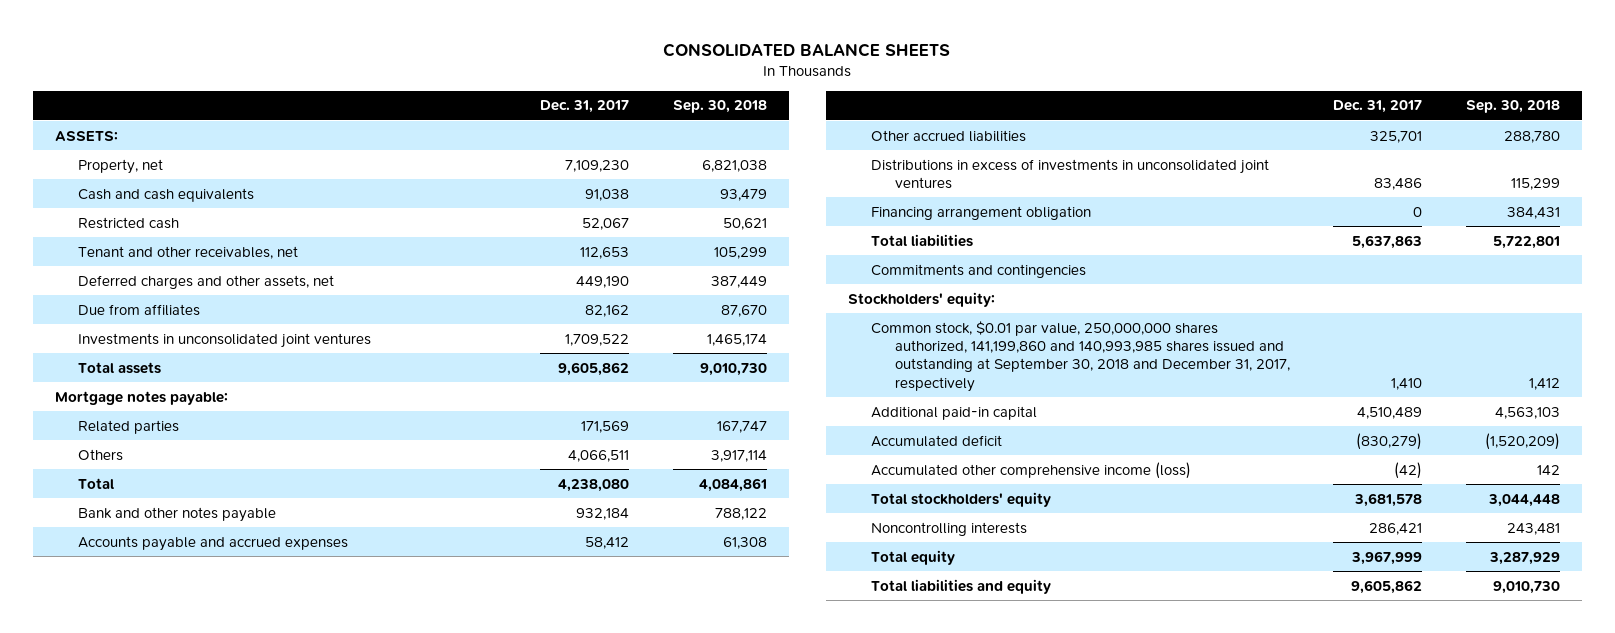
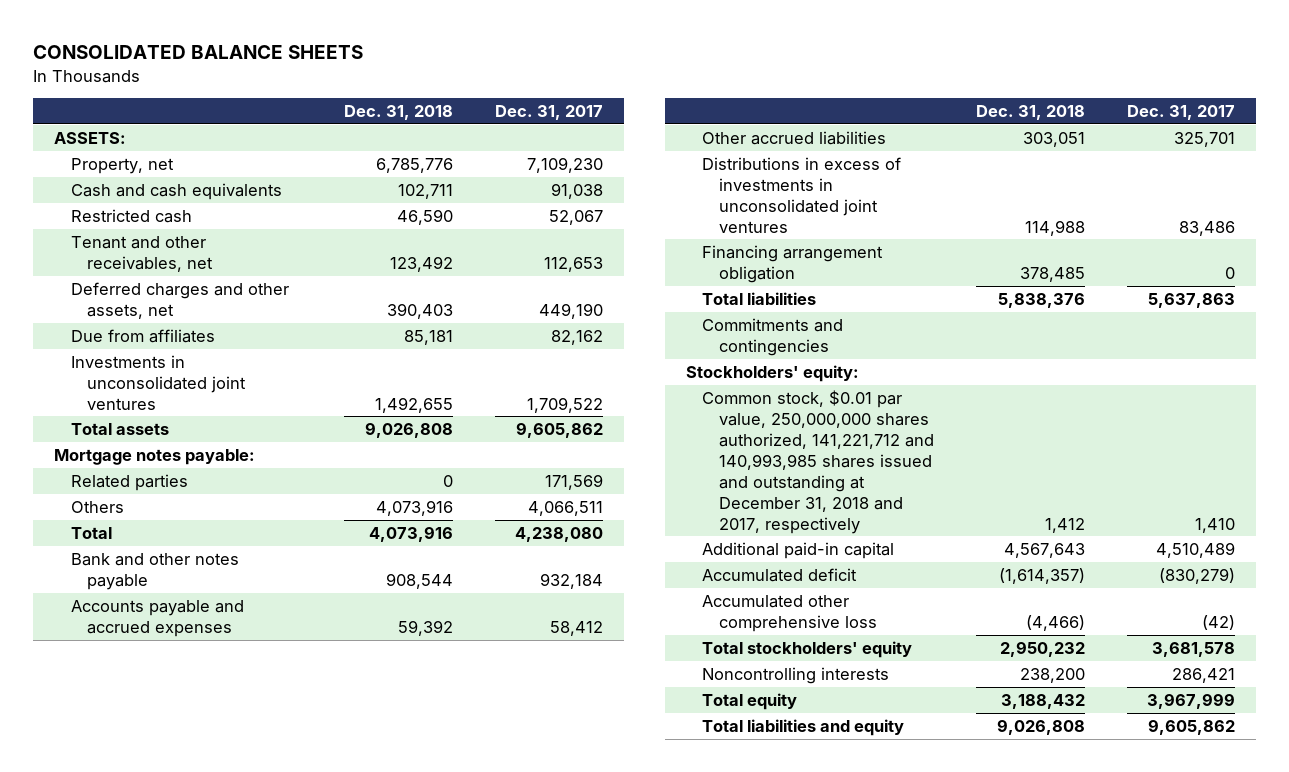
- | Dec. 31, 2017 | Sep. 30, 2018
+ | Dec. 31, 2018 | Dec. 31, 2017
- Common stock, $0.01 par value, 250,000,000 shares authorized, 141,199,860 and 140,993,985 shares issued and outstanding at September 30, 2018 and December 31, 2017, respectively | 1,410 | 1,412
+ Common stock, $0.01 par value, 250,000,000 shares authorized, 141,221,712 and 140,993,985 shares issued and outstanding at December 31, 2018 and 2017, respectively | 1,412 | 1,410
- Accumulated other comprehensive income (loss) | (42) | 142
+ Accumulated other comprehensive loss | (4,466) | (42)

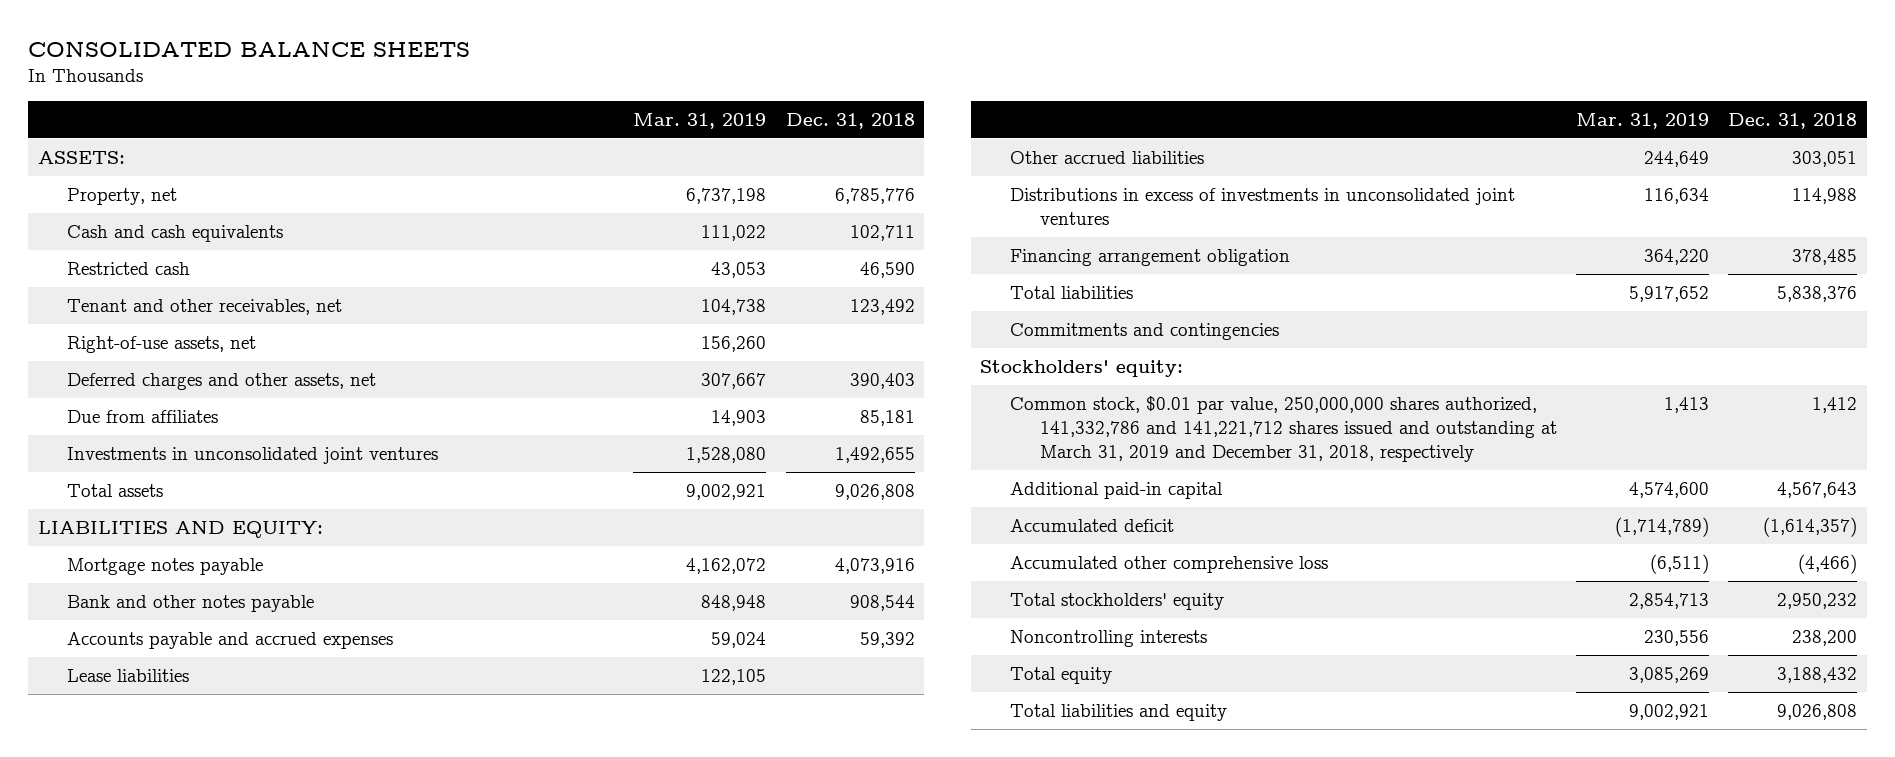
- | Dec. 31, 2018 | Dec. 31, 2017
+ | Mar. 31, 2019 | Dec. 31, 2018
+ Right-of-use assets, net | 156,260 |
- Mortgage notes payable:
- Related parties | 0 | 171,569
- Others | 4,073,916 | 4,066,511
- Total | 4,073,916 | 4,238,080
+ LIABILITIES AND EQUITY:
+ Mortgage notes payable | 4,162,072 | 4,073,916
+ Lease liabilities | 122,105 |
- Common stock, $0.01 par value, 250,000,000 shares authorized, 141,221,712 and 140,993,985 shares issued and outstanding at December 31, 2018 and 2017, respectively | 1,412 | 1,410
+ Common stock, $0.01 par value, 250,000,000 shares authorized, 141,332,786 and 141,221,712 shares issued and outstanding at March 31, 2019 and December 31, 2018, respectively | 1,413 | 1,412

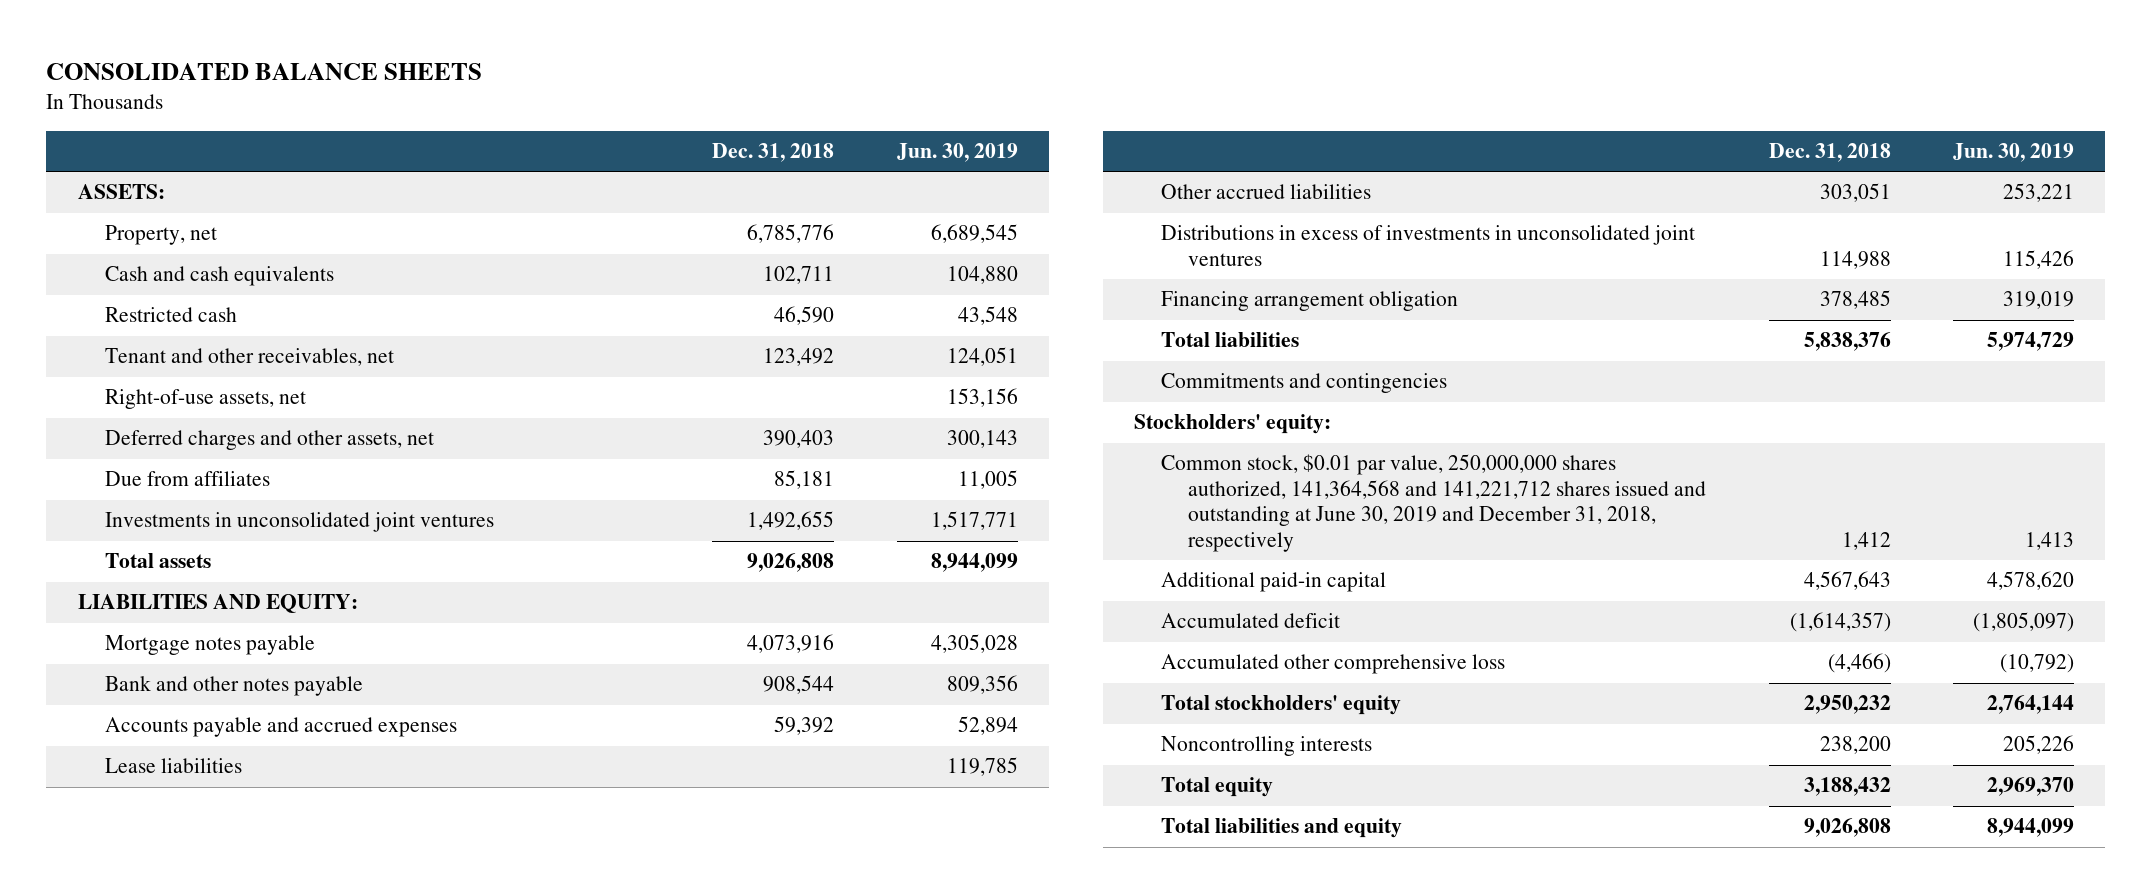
- | Mar. 31, 2019 | Dec. 31, 2018
+ | Dec. 31, 2018 | Jun. 30, 2019
- Common stock, $0.01 par value, 250,000,000 shares authorized, 141,332,786 and 141,221,712 shares issued and outstanding at March 31, 2019 and December 31, 2018, respectively | 1,413 | 1,412
+ Common stock, $0.01 par value, 250,000,000 shares authorized, 141,364,568 and 141,221,712 shares issued and outstanding at June 30, 2019 and December 31, 2018, respectively | 1,412 | 1,413

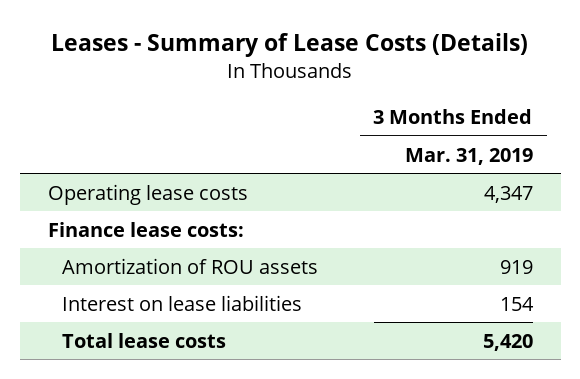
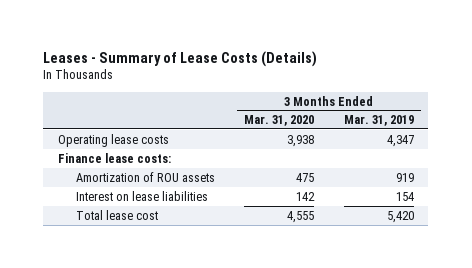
- | 3 Months Ended Mar. 31, 2019
+ | 3 Months Ended Mar. 31, 2020 | 3 Months Ended Mar. 31, 2019
- Total lease costs | 5,420
+ Total lease cost | 4,555 | 5,420

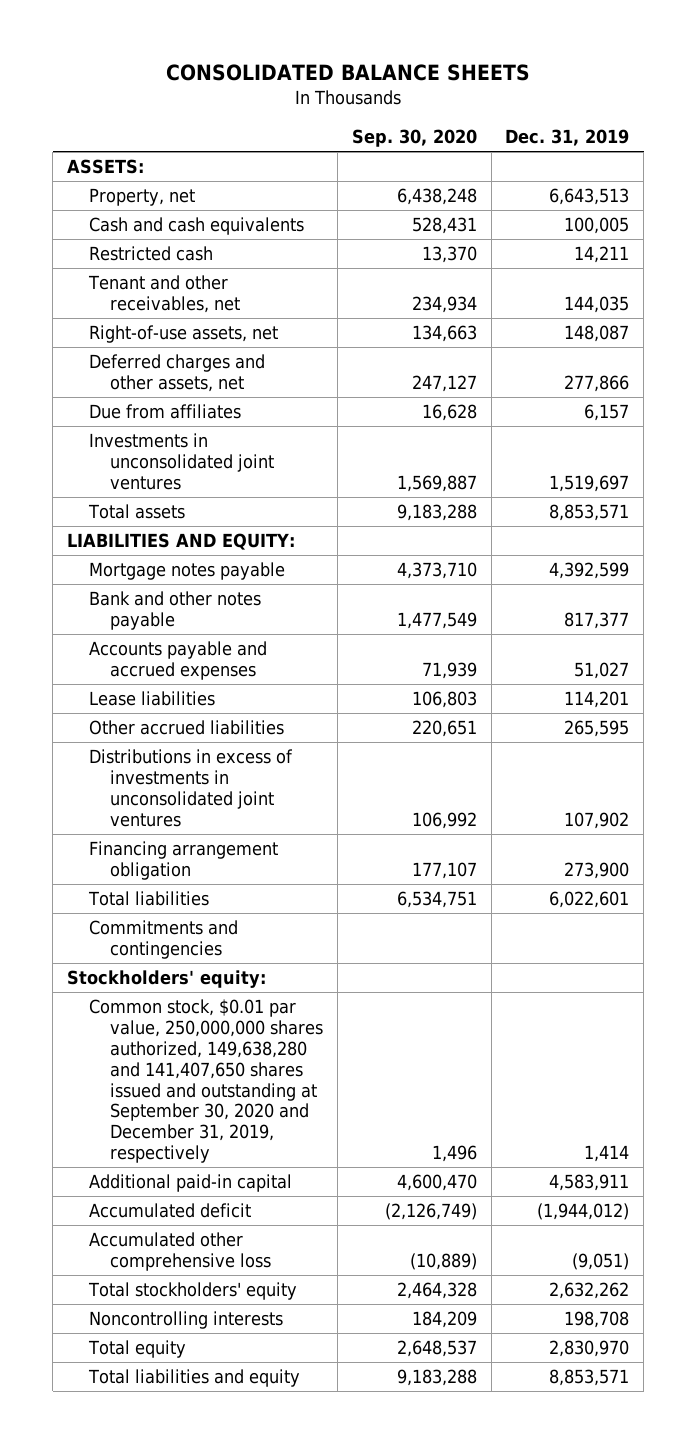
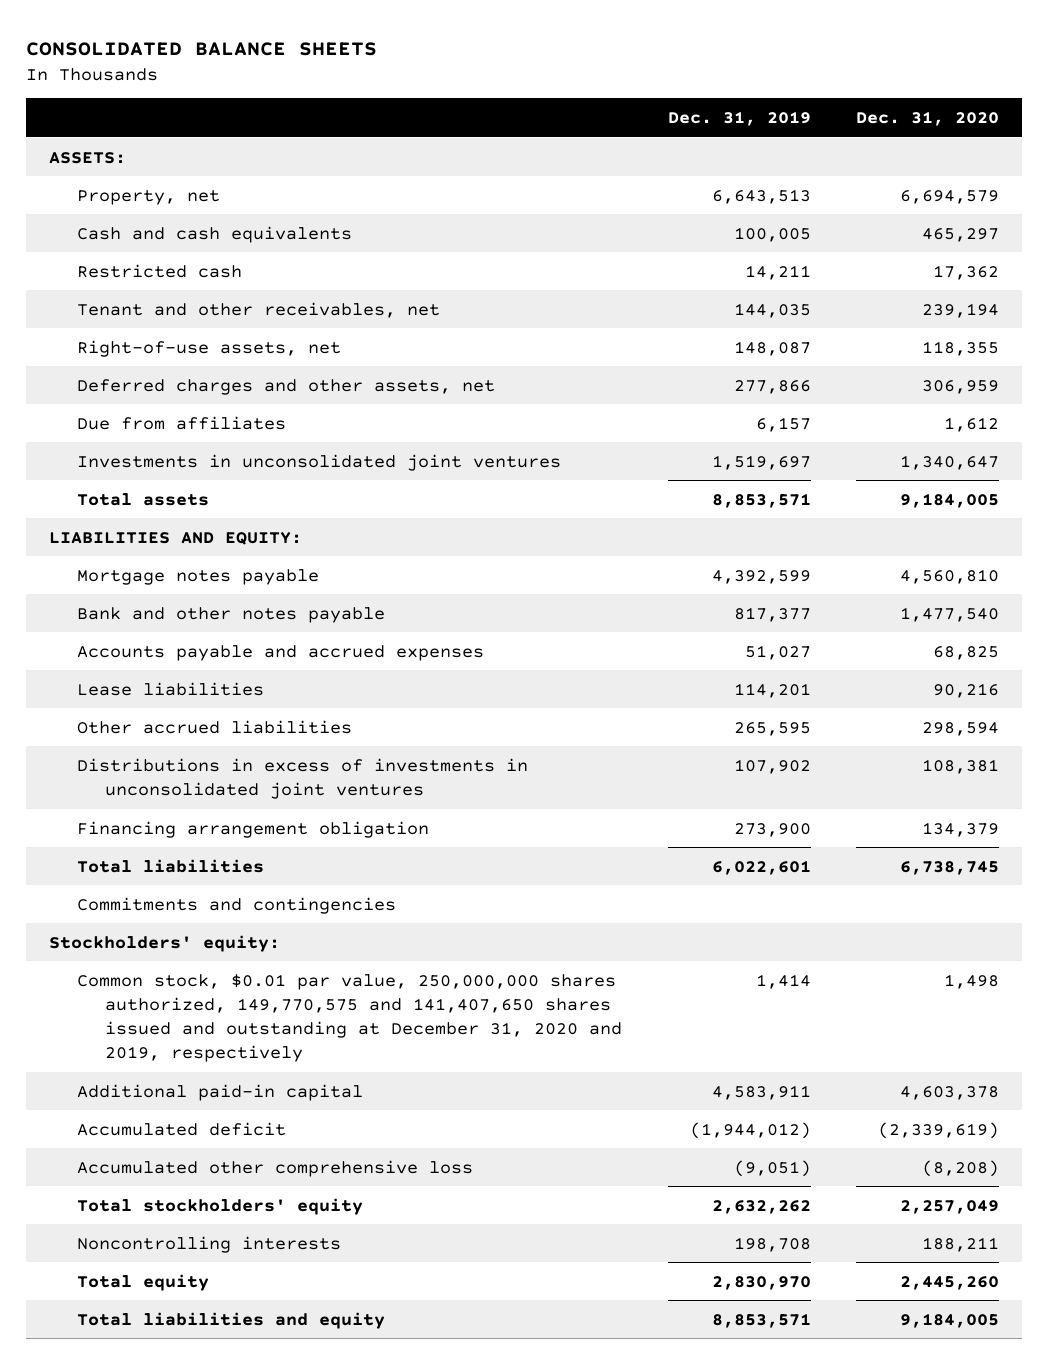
- | Sep. 30, 2020 | Dec. 31, 2019
+ | Dec. 31, 2019 | Dec. 31, 2020
- Common stock, $0.01 par value, 250,000,000 shares authorized, 149,638,280 and 141,407,650 shares issued and outstanding at September 30, 2020 and December 31, 2019, respectively | 1,496 | 1,414
+ Common stock, $0.01 par value, 250,000,000 shares authorized, 149,770,575 and 141,407,650 shares issued and outstanding at December 31, 2020 and 2019, respectively | 1,414 | 1,498

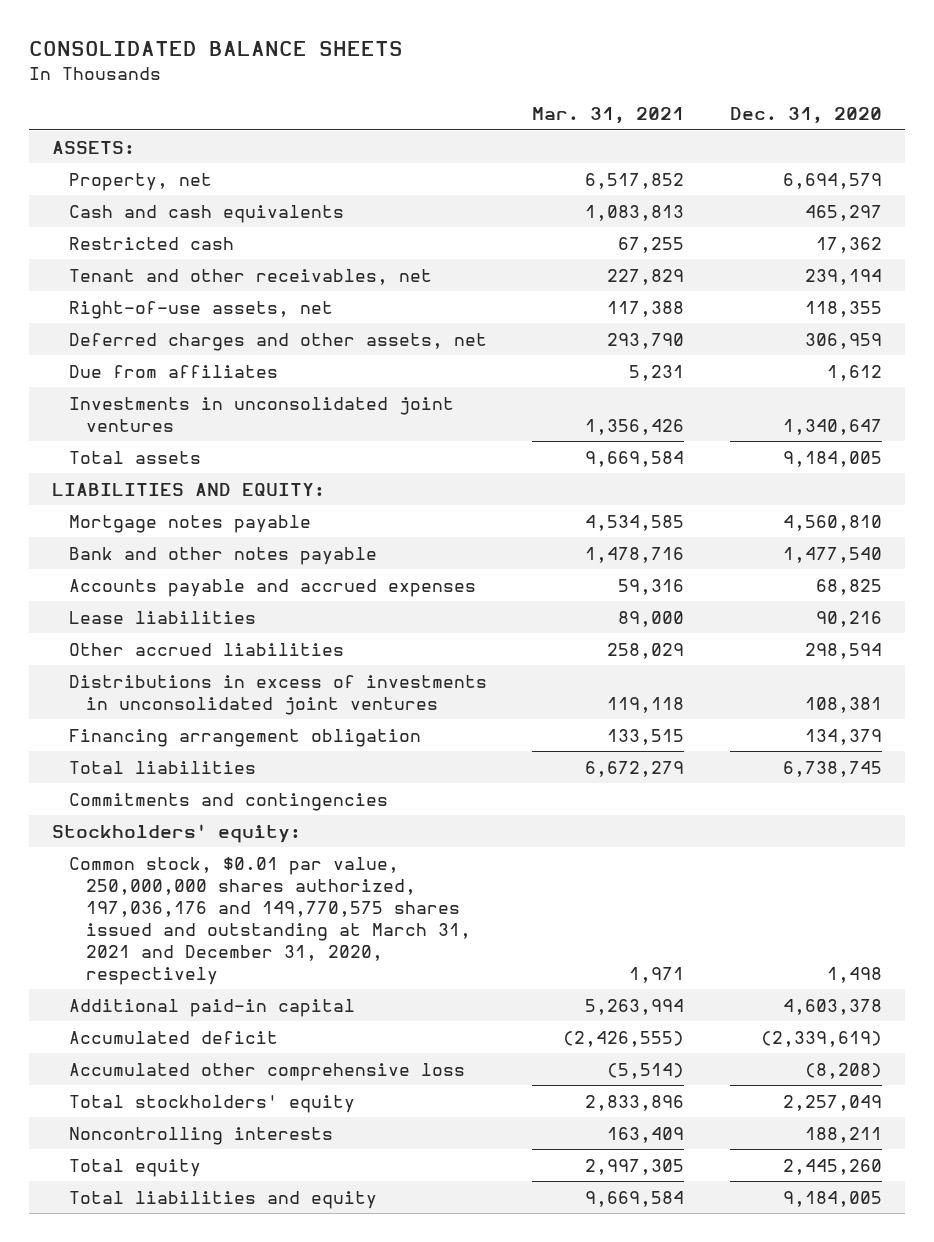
- | Dec. 31, 2019 | Dec. 31, 2020
+ | Mar. 31, 2021 | Dec. 31, 2020
- Common stock, $0.01 par value, 250,000,000 shares authorized, 149,770,575 and 141,407,650 shares issued and outstanding at December 31, 2020 and 2019, respectively | 1,414 | 1,498
+ Common stock, $0.01 par value, 250,000,000 shares authorized, 197,036,176 and 149,770,575 shares issued and outstanding at March 31, 2021 and December 31, 2020, respectively | 1,971 | 1,498

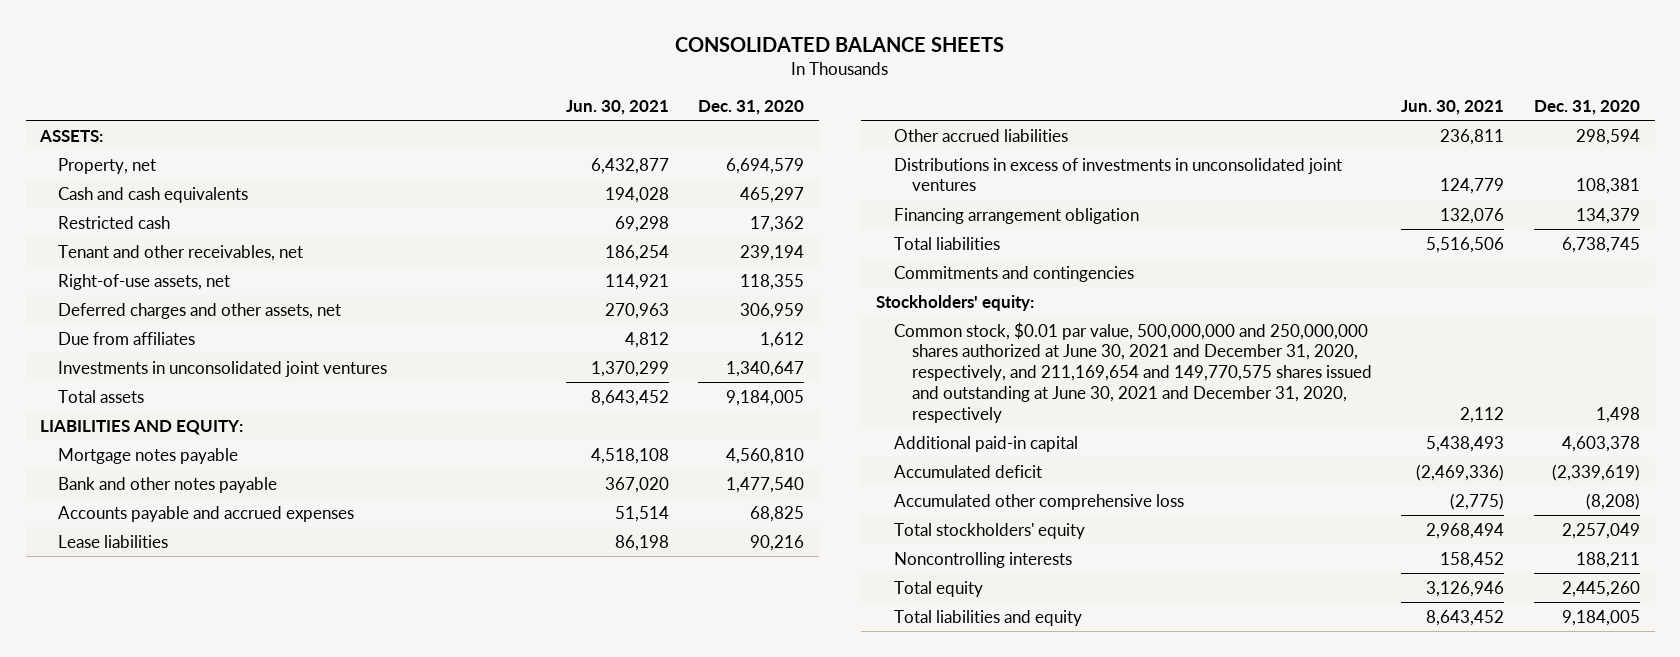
- | Mar. 31, 2021 | Dec. 31, 2020
+ | Jun. 30, 2021 | Dec. 31, 2020
- Common stock, $0.01 par value, 250,000,000 shares authorized, 197,036,176 and 149,770,575 shares issued and outstanding at March 31, 2021 and December 31, 2020, respectively | 1,971 | 1,498
+ Common stock, $0.01 par value, 500,000,000 and 250,000,000 shares authorized at June 30, 2021 and December 31, 2020, respectively, and 211,169,654 and 149,770,575 shares issued and outstanding at June 30, 2021 and December 31, 2020, respectively | 2,112 | 1,498

